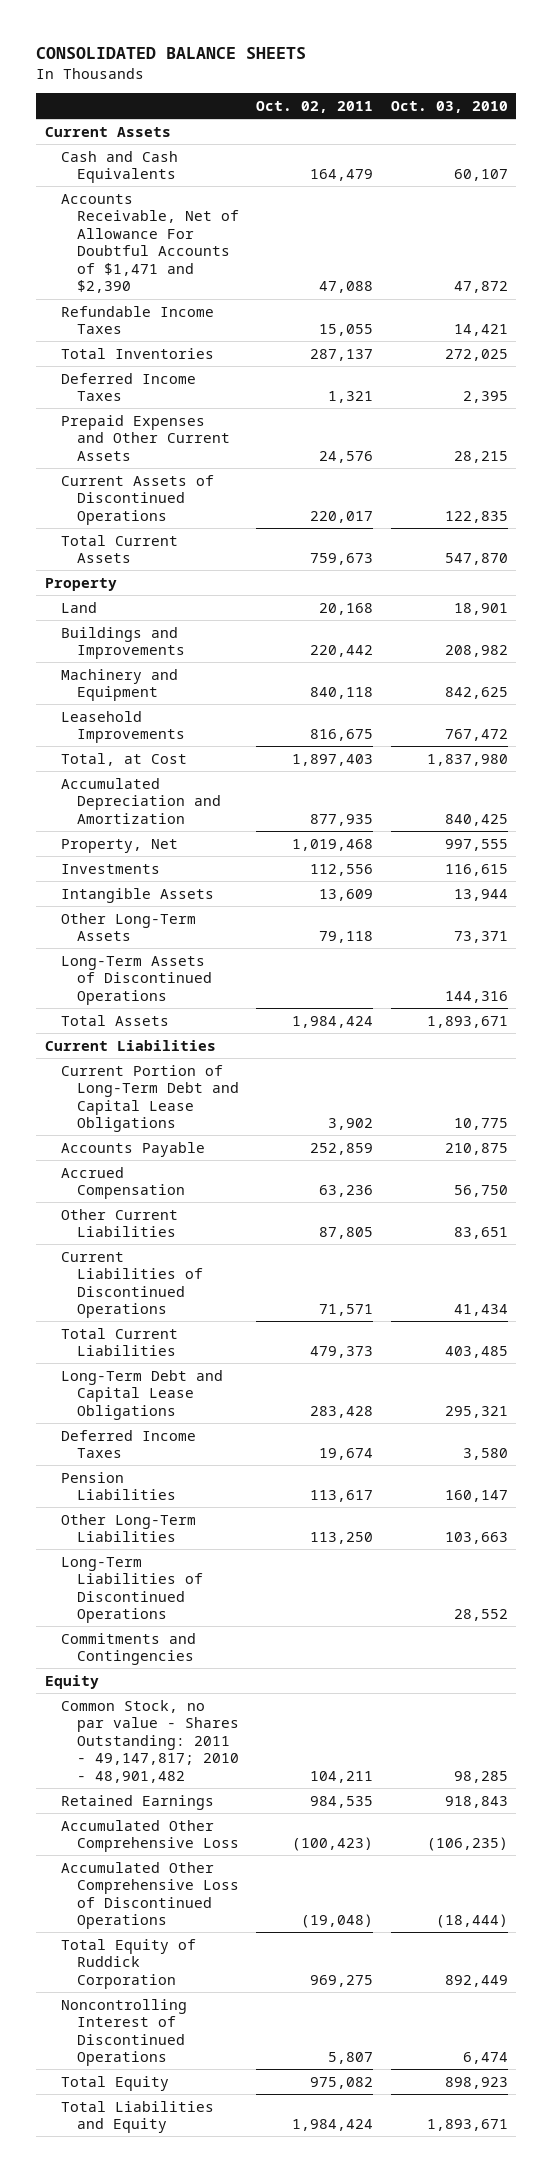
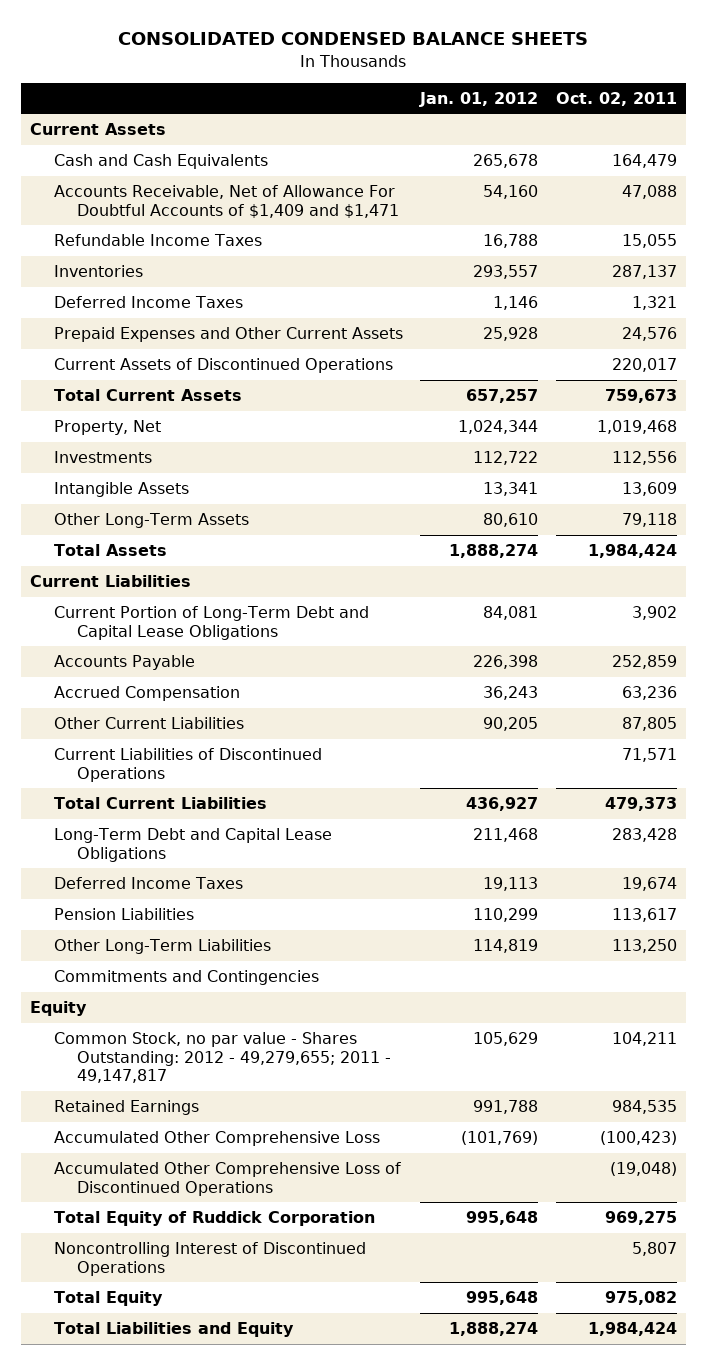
- CONSOLIDATED BALANCE SHEETS
+ CONSOLIDATED CONDENSED BALANCE SHEETS
- | Oct. 02, 2011 | Oct. 03, 2010
+ | Jan. 01, 2012 | Oct. 02, 2011
- Accounts Receivable, Net of Allowance For Doubtful Accounts of $1,471 and $2,390 | 47,088 | 47,872
+ Accounts Receivable, Net of Allowance For Doubtful Accounts of $1,409 and $1,471 | 54,160 | 47,088
- Total Inventories | 287,137 | 272,025
+ Inventories | 293,557 | 287,137
- Property
- Land | 20,168 | 18,901
- Buildings and Improvements | 220,442 | 208,982
- Machinery and Equipment | 840,118 | 842,625
- Leasehold Improvements | 816,675 | 767,472
- Total, at Cost | 1,897,403 | 1,837,980
- Accumulated Depreciation and Amortization | 877,935 | 840,425
- Long-Term Assets of Discontinued Operations | | 144,316
- Long-Term Liabilities of Discontinued Operations | | 28,552
- Common Stock, no par value - Shares Outstanding: 2011 - 49,147,817; 2010 - 48,901,482 | 104,211 | 98,285
+ Common Stock, no par value - Shares Outstanding: 2012 - 49,279,655; 2011 - 49,147,817 | 105,629 | 104,211

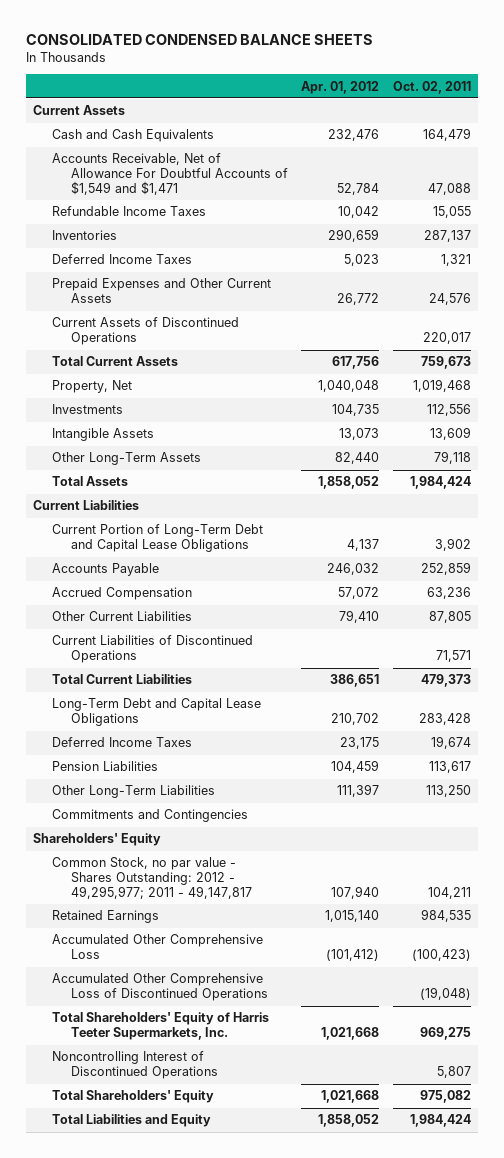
- | Jan. 01, 2012 | Oct. 02, 2011
+ | Apr. 01, 2012 | Oct. 02, 2011
- Accounts Receivable, Net of Allowance For Doubtful Accounts of $1,409 and $1,471 | 54,160 | 47,088
+ Accounts Receivable, Net of Allowance For Doubtful Accounts of $1,549 and $1,471 | 52,784 | 47,088
- Equity
- Common Stock, no par value - Shares Outstanding: 2012 - 49,279,655; 2011 - 49,147,817 | 105,629 | 104,211
+ Shareholders' Equity
+ Common Stock, no par value - Shares Outstanding: 2012 - 49,295,977; 2011 - 49,147,817 | 107,940 | 104,211
- Total Equity of Ruddick Corporation | 995,648 | 969,275
+ Total Shareholders' Equity of Harris Teeter Supermarkets, Inc. | 1,021,668 | 969,275
- Total Equity | 995,648 | 975,082
+ Total Shareholders' Equity | 1,021,668 | 975,082

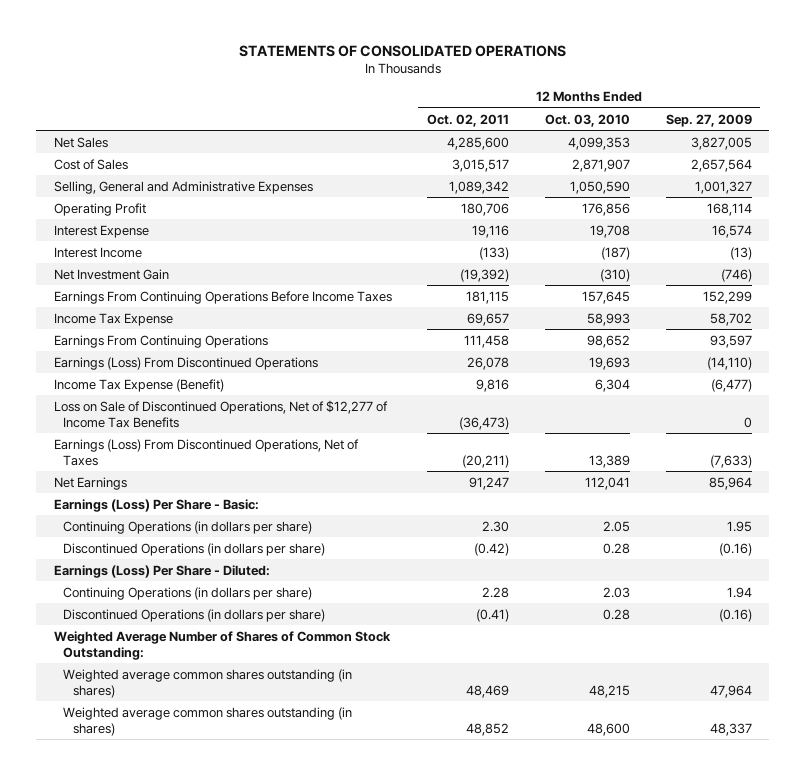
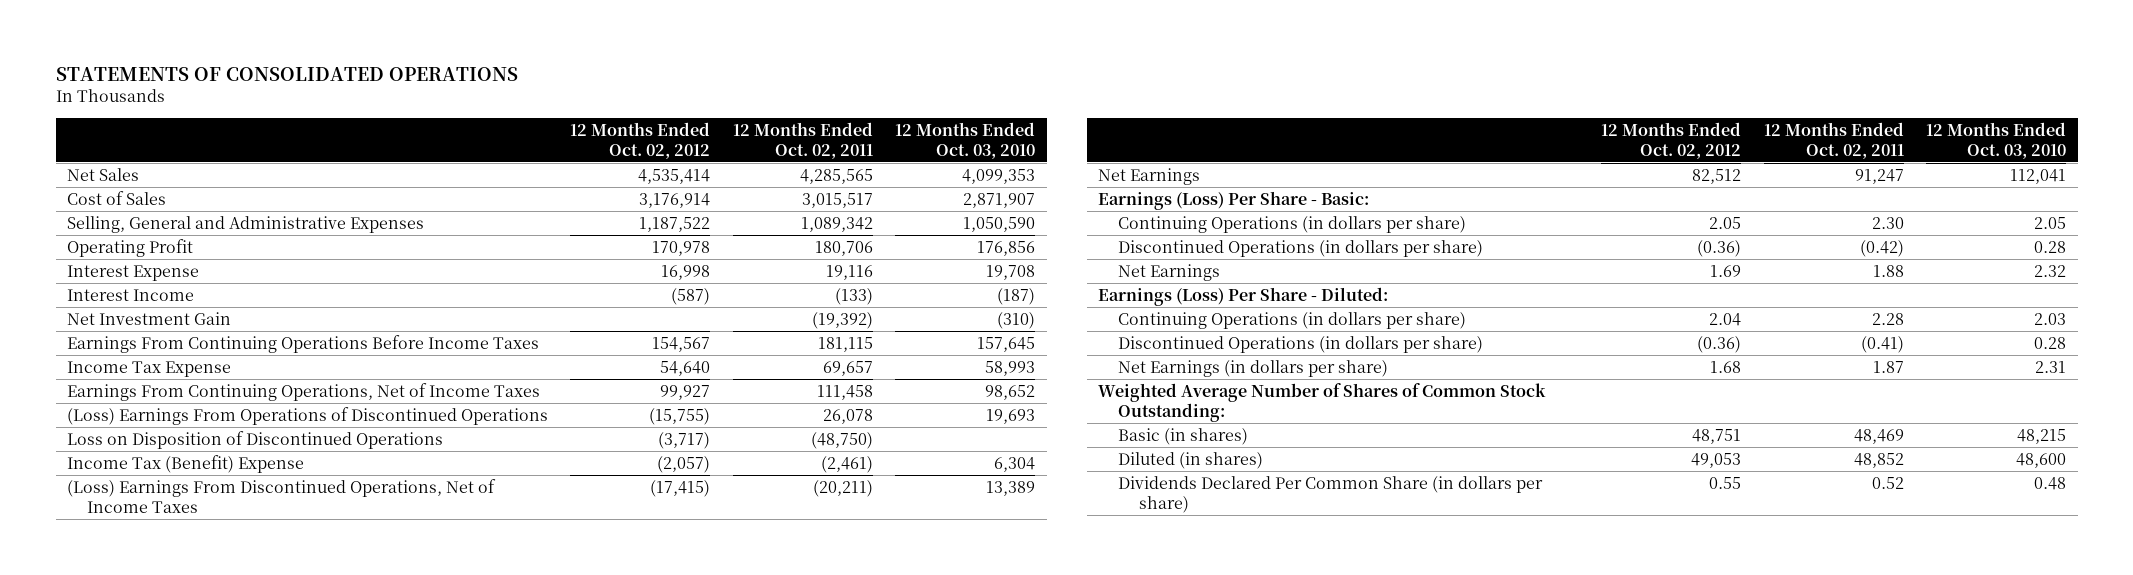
- | 12 Months Ended Oct. 02, 2011 | 12 Months Ended Oct. 03, 2010 | 12 Months Ended Sep. 27, 2009
+ | 12 Months Ended Oct. 02, 2012 | 12 Months Ended Oct. 02, 2011 | 12 Months Ended Oct. 03, 2010
- Net Sales | 4,285,600 | 4,099,353 | 3,827,005
+ Net Sales | 4,535,414 | 4,285,565 | 4,099,353
- Earnings From Continuing Operations | 111,458 | 98,652 | 93,597
- Earnings (Loss) From Discontinued Operations | 26,078 | 19,693 | (14,110)
- Income Tax Expense (Benefit) | 9,816 | 6,304 | (6,477)
- Loss on Sale of Discontinued Operations, Net of $12,277 of Income Tax Benefits | (36,473) | | 0
- Earnings (Loss) From Discontinued Operations, Net of Taxes | (20,211) | 13,389 | (7,633)
+ Earnings From Continuing Operations, Net of Income Taxes | 99,927 | 111,458 | 98,652
+ (Loss) Earnings From Operations of Discontinued Operations | (15,755) | 26,078 | 19,693
+ Loss on Disposition of Discontinued Operations | (3,717) | (48,750) |
+ Income Tax (Benefit) Expense | (2,057) | (2,461) | 6,304
+ (Loss) Earnings From Discontinued Operations, Net of Income Taxes | (17,415) | (20,211) | 13,389
+ Net Earnings | 1.69 | 1.88 | 2.32
+ Net Earnings (in dollars per share) | 1.68 | 1.87 | 2.31
- Weighted average common shares outstanding (in shares) | 48,469 | 48,215 | 47,964
- Weighted average common shares outstanding (in shares) | 48,852 | 48,600 | 48,337
+ Basic (in shares) | 48,751 | 48,469 | 48,215
+ Diluted (in shares) | 49,053 | 48,852 | 48,600
+ Dividends Declared Per Common Share (in dollars per share) | 0.55 | 0.52 | 0.48

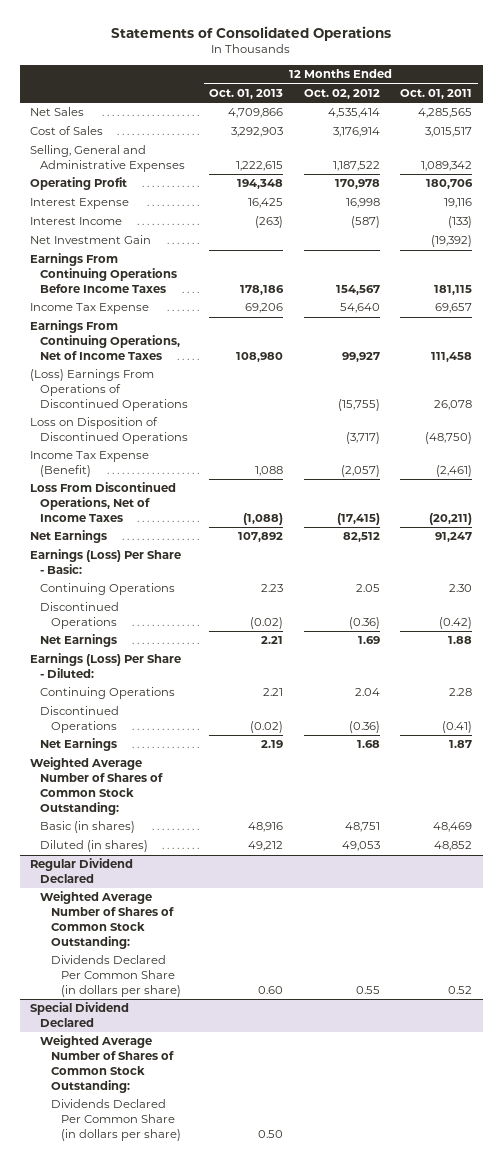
- STATEMENTS OF CONSOLIDATED OPERATIONS
+ Statements of Consolidated Operations
- | 12 Months Ended Oct. 02, 2012 | 12 Months Ended Oct. 02, 2011 | 12 Months Ended Oct. 03, 2010
+ | 12 Months Ended Oct. 01, 2013 | 12 Months Ended Oct. 02, 2012 | 12 Months Ended Oct. 01, 2011
- Income Tax (Benefit) Expense | (2,057) | (2,461) | 6,304
- (Loss) Earnings From Discontinued Operations, Net of Income Taxes | (17,415) | (20,211) | 13,389
+ Income Tax Expense (Benefit) | 1,088 | (2,057) | (2,461)
+ Loss From Discontinued Operations, Net of Income Taxes | (1,088) | (17,415) | (20,211)
- Continuing Operations (in dollars per share) | 2.05 | 2.30 | 2.05
- Discontinued Operations (in dollars per share) | (0.36) | (0.42) | 0.28
+ Continuing Operations | 2.23 | 2.05 | 2.30
+ Discontinued Operations | (0.02) | (0.36) | (0.42)
- Continuing Operations (in dollars per share) | 2.04 | 2.28 | 2.03
- Discontinued Operations (in dollars per share) | (0.36) | (0.41) | 0.28
- Net Earnings (in dollars per share) | 1.68 | 1.87 | 2.31
+ Continuing Operations | 2.21 | 2.04 | 2.28
+ Discontinued Operations | (0.02) | (0.36) | (0.41)
+ Net Earnings | 2.19 | 1.68 | 1.87
+ Regular Dividend Declared
+ Weighted Average Number of Shares of Common Stock Outstanding:
+ Special Dividend Declared
+ Weighted Average Number of Shares of Common Stock Outstanding:
+ Dividends Declared Per Common Share (in dollars per share) | 0.50 | |

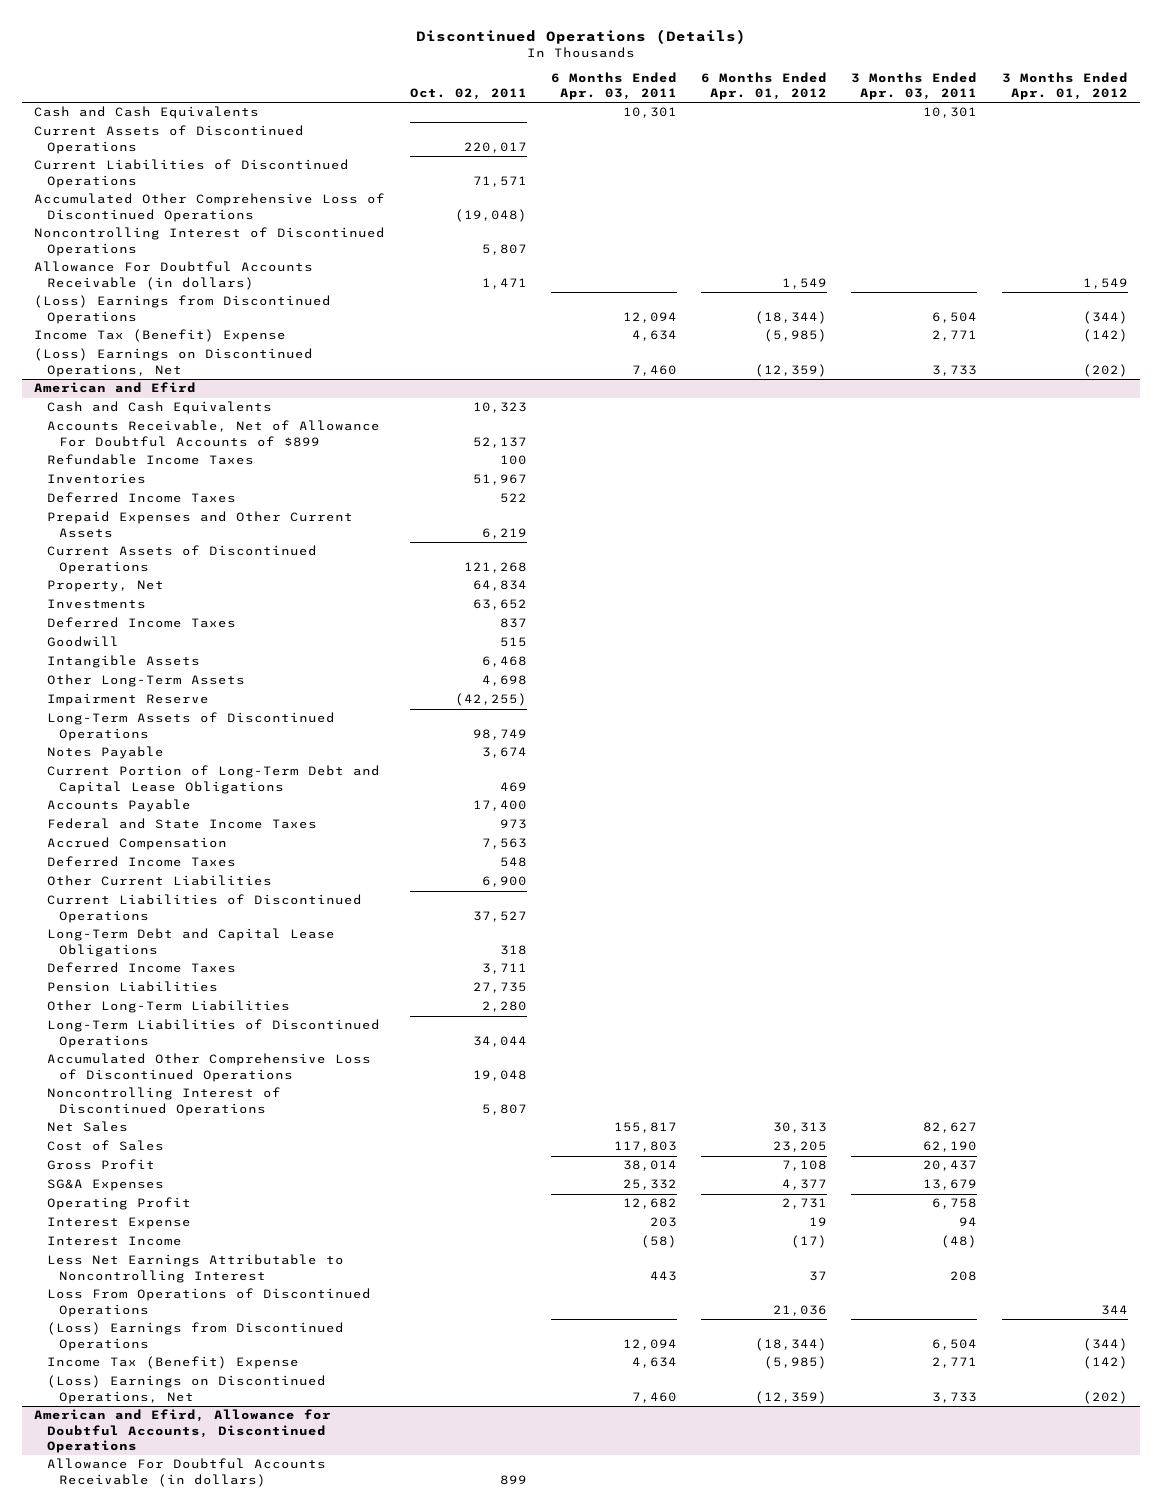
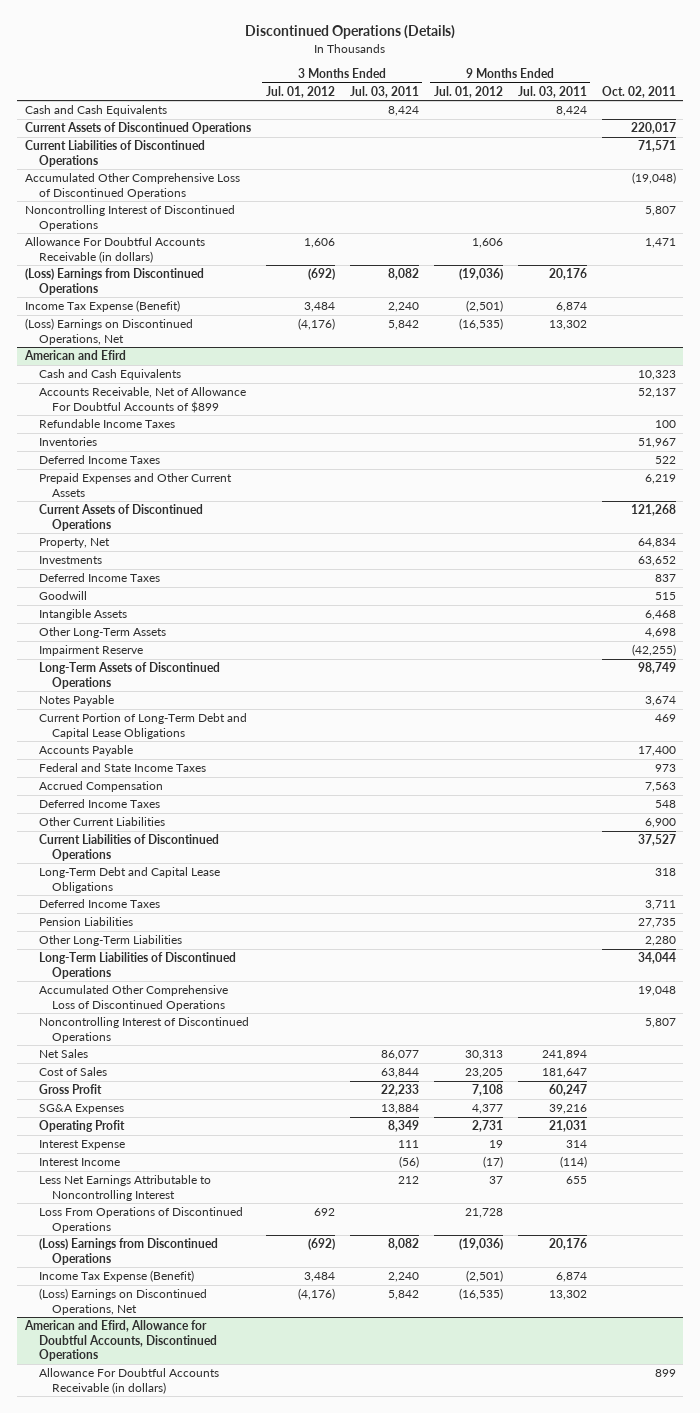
- | Oct. 02, 2011 | 6 Months Ended Apr. 03, 2011 | 6 Months Ended Apr. 01, 2012 | 3 Months Ended Apr. 03, 2011 | 3 Months Ended Apr. 01, 2012
+ | 3 Months Ended Jul. 01, 2012 | 3 Months Ended Jul. 03, 2011 | 9 Months Ended Jul. 01, 2012 | 9 Months Ended Jul. 03, 2011 | Oct. 02, 2011
- Income Tax (Benefit) Expense | | 4,634 | (5,985) | 2,771 | (142)
+ Income Tax Expense (Benefit) | 3,484 | 2,240 | (2,501) | 6,874 |
@ American and Efird
- Income Tax (Benefit) Expense | | 4,634 | (5,985) | 2,771 | (142)
+ Income Tax Expense (Benefit) | 3,484 | 2,240 | (2,501) | 6,874 |

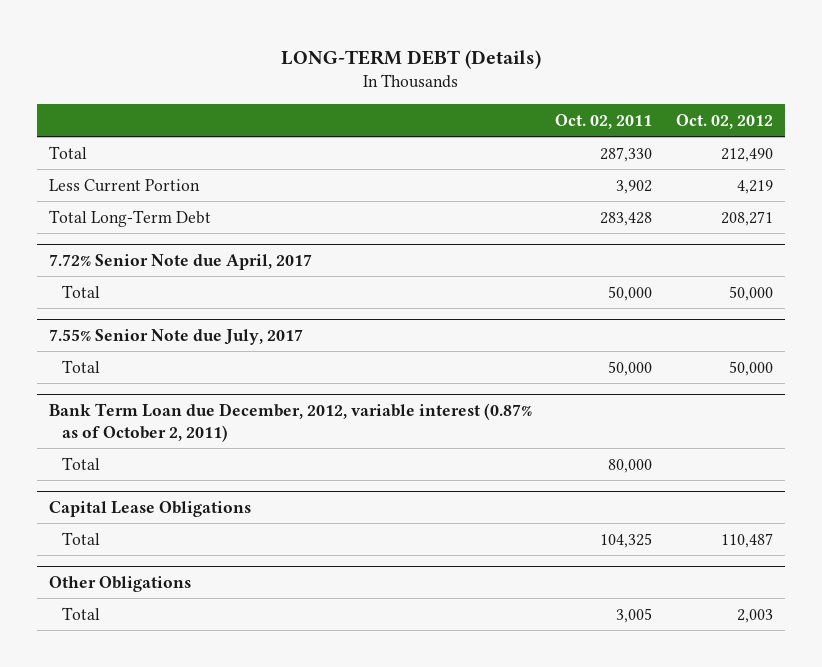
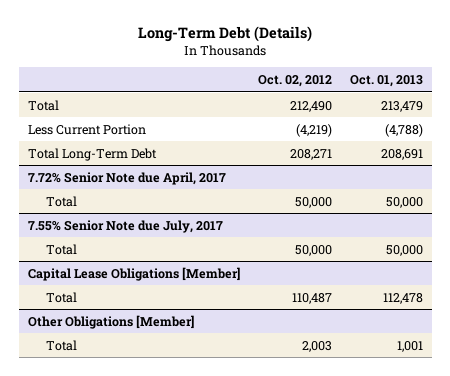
- LONG-TERM DEBT (Details)
+ Long-Term Debt (Details)
- | Oct. 02, 2011 | Oct. 02, 2012
+ | Oct. 02, 2012 | Oct. 01, 2013
- Less Current Portion | 3,902 | 4,219
+ Less Current Portion | (4,219) | (4,788)
- Bank Term Loan due December, 2012, variable interest (0.87% as of October 2, 2011)
- Total | 80,000 |
- Capital Lease Obligations
+ Capital Lease Obligations [Member]
- Other Obligations
+ Other Obligations [Member]

